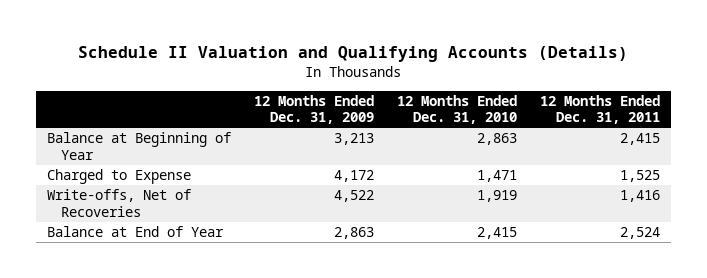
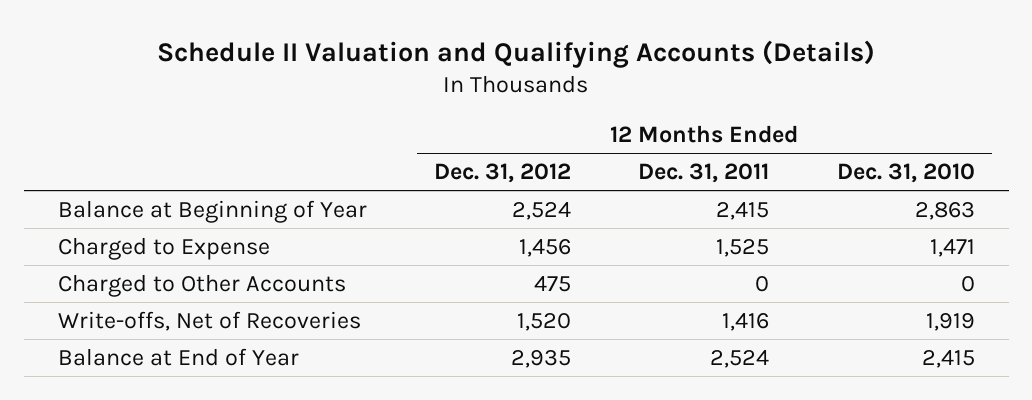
- | 12 Months Ended Dec. 31, 2009 | 12 Months Ended Dec. 31, 2010 | 12 Months Ended Dec. 31, 2011
+ | 12 Months Ended Dec. 31, 2012 | 12 Months Ended Dec. 31, 2011 | 12 Months Ended Dec. 31, 2010
+ Charged to Other Accounts | 475 | 0 | 0

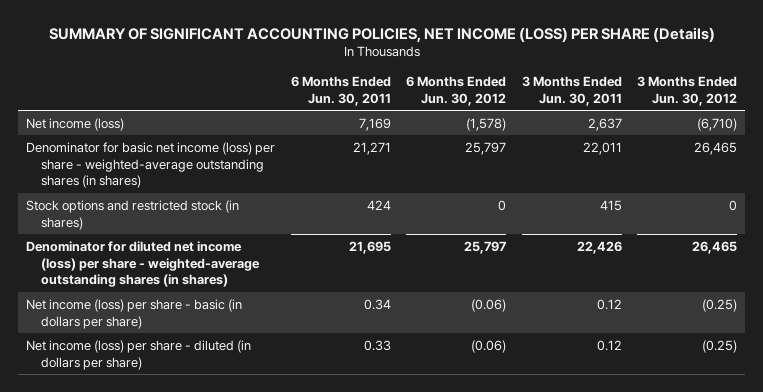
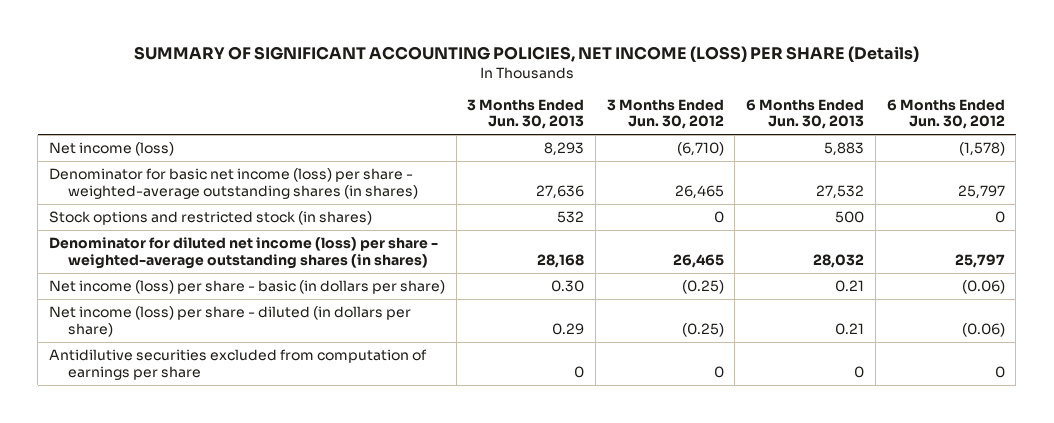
- | 6 Months Ended Jun. 30, 2011 | 6 Months Ended Jun. 30, 2012 | 3 Months Ended Jun. 30, 2011 | 3 Months Ended Jun. 30, 2012
+ | 3 Months Ended Jun. 30, 2013 | 3 Months Ended Jun. 30, 2012 | 6 Months Ended Jun. 30, 2013 | 6 Months Ended Jun. 30, 2012
+ Antidilutive securities excluded from computation of earnings per share | 0 | 0 | 0 | 0

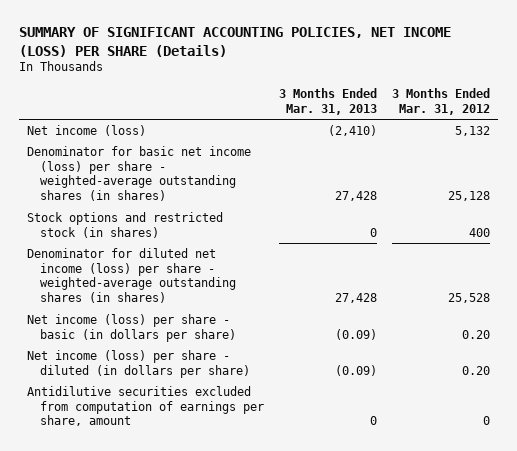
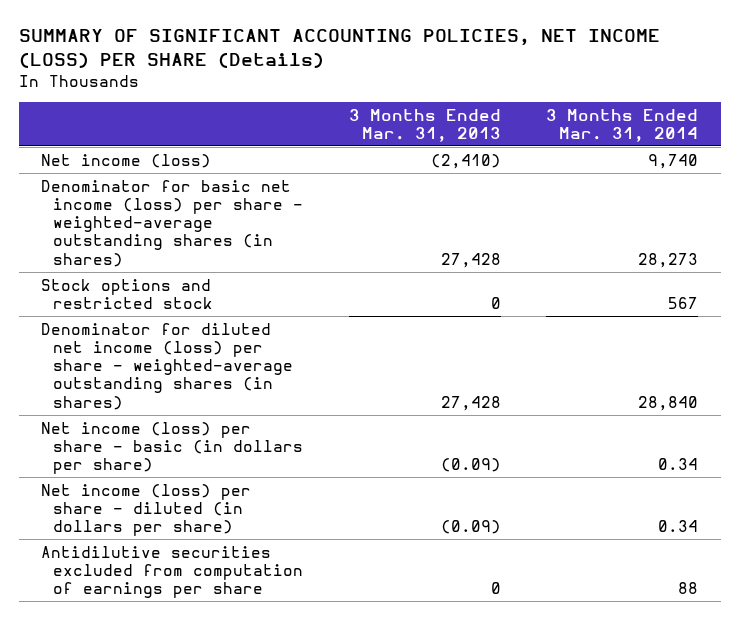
- | 3 Months Ended Mar. 31, 2013 | 3 Months Ended Mar. 31, 2012
+ | 3 Months Ended Mar. 31, 2013 | 3 Months Ended Mar. 31, 2014
- Stock options and restricted stock (in shares) | 0 | 400
+ Stock options and restricted stock | 0 | 567
- Antidilutive securities excluded from computation of earnings per share, amount | 0 | 0
+ Antidilutive securities excluded from computation of earnings per share | 0 | 88

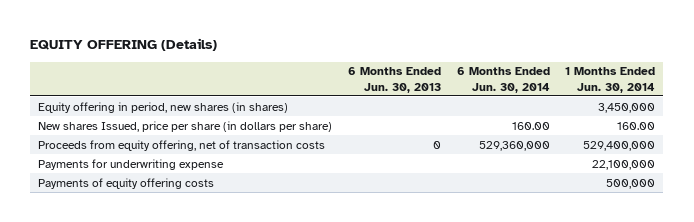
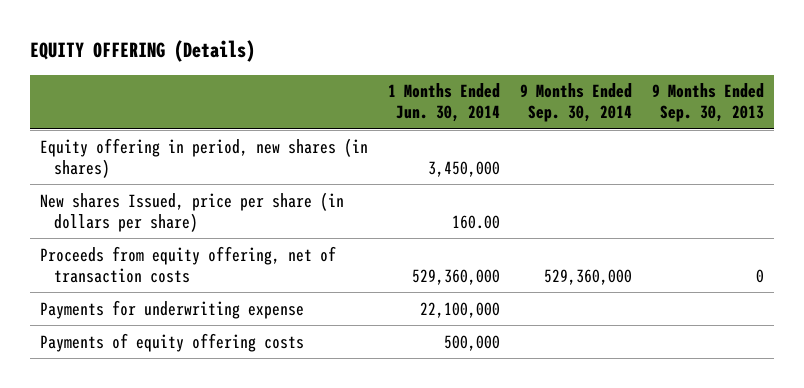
- | 6 Months Ended Jun. 30, 2013 | 6 Months Ended Jun. 30, 2014 | 1 Months Ended Jun. 30, 2014
+ | 1 Months Ended Jun. 30, 2014 | 9 Months Ended Sep. 30, 2014 | 9 Months Ended Sep. 30, 2013
- Proceeds from equity offering, net of transaction costs | 0 | 529,360,000 | 529,400,000
+ Proceeds from equity offering, net of transaction costs | 529,360,000 | 529,360,000 | 0

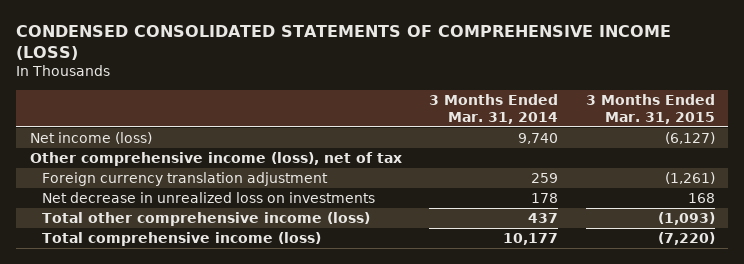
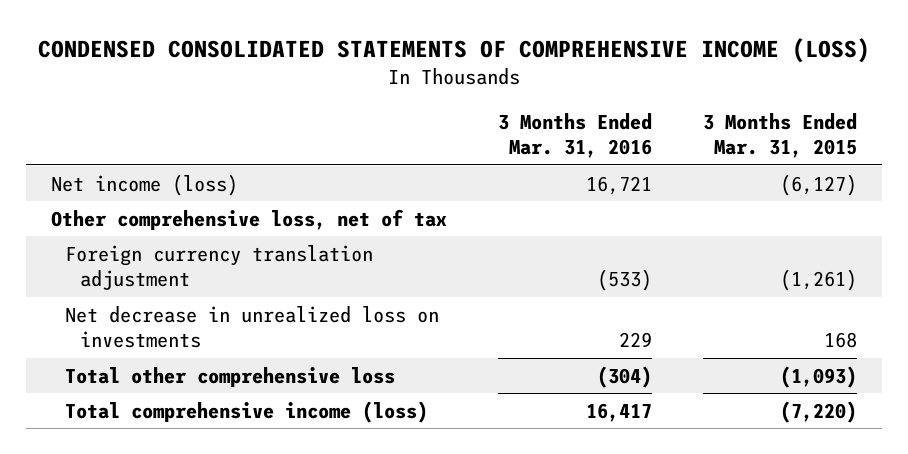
- | 3 Months Ended Mar. 31, 2014 | 3 Months Ended Mar. 31, 2015
+ | 3 Months Ended Mar. 31, 2016 | 3 Months Ended Mar. 31, 2015
- Other comprehensive income (loss), net of tax
+ Other comprehensive loss, net of tax
- Total other comprehensive income (loss) | 437 | (1,093)
+ Total other comprehensive loss | (304) | (1,093)

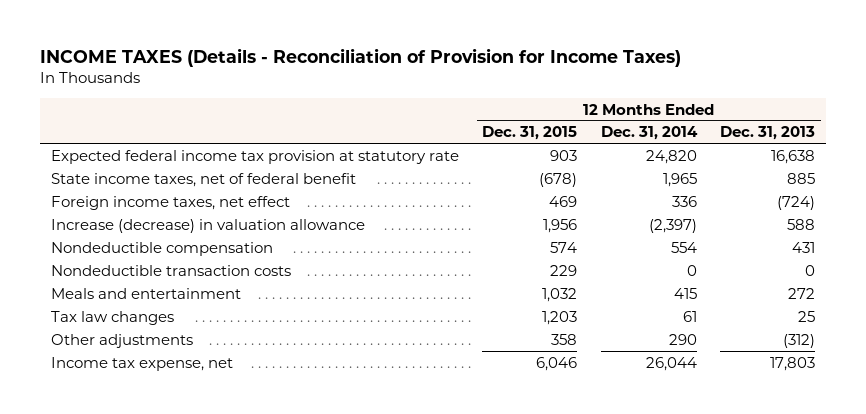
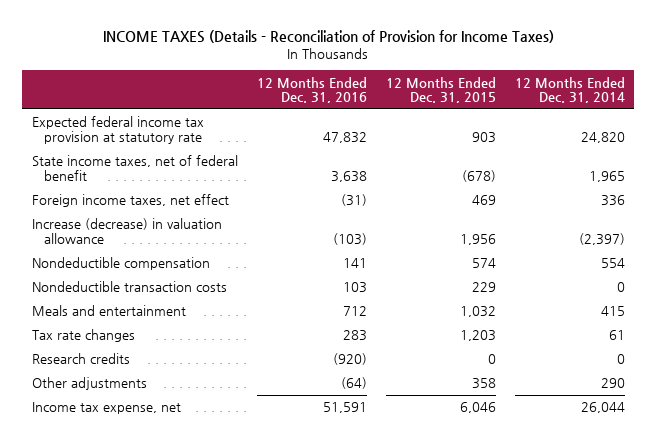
- | 12 Months Ended Dec. 31, 2015 | 12 Months Ended Dec. 31, 2014 | 12 Months Ended Dec. 31, 2013
+ | 12 Months Ended Dec. 31, 2016 | 12 Months Ended Dec. 31, 2015 | 12 Months Ended Dec. 31, 2014
- Tax law changes | 1,203 | 61 | 25
+ Tax rate changes | 283 | 1,203 | 61
+ Research credits | (920) | 0 | 0

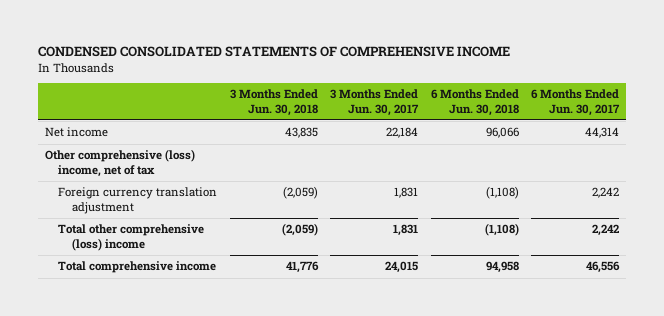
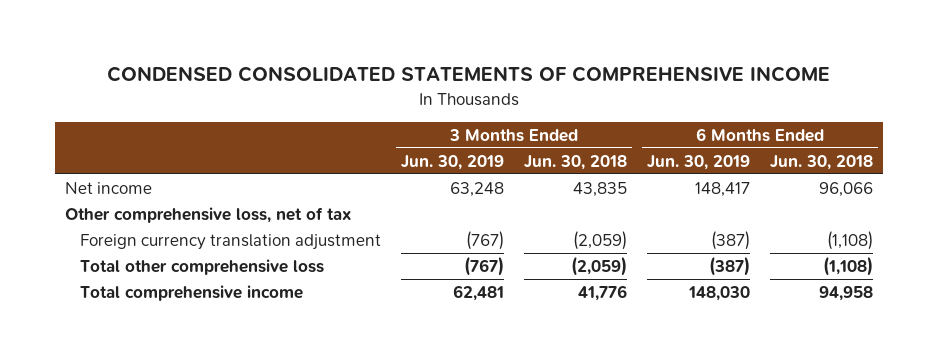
- | 3 Months Ended Jun. 30, 2018 | 3 Months Ended Jun. 30, 2017 | 6 Months Ended Jun. 30, 2018 | 6 Months Ended Jun. 30, 2017
+ | 3 Months Ended Jun. 30, 2019 | 3 Months Ended Jun. 30, 2018 | 6 Months Ended Jun. 30, 2019 | 6 Months Ended Jun. 30, 2018
- Other comprehensive (loss) income, net of tax
+ Other comprehensive loss, net of tax
- Total other comprehensive (loss) income | (2,059) | 1,831 | (1,108) | 2,242
+ Total other comprehensive loss | (767) | (2,059) | (387) | (1,108)

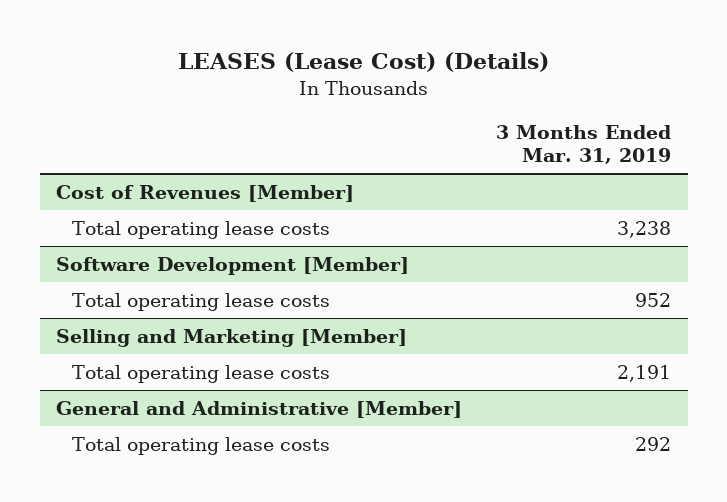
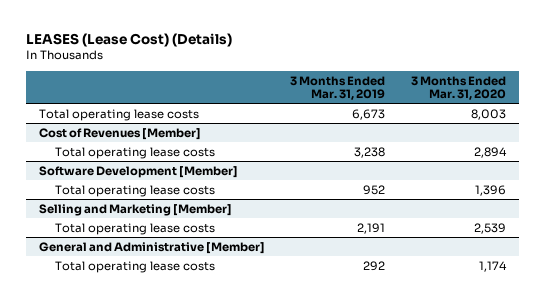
- | 3 Months Ended Mar. 31, 2019
+ | 3 Months Ended Mar. 31, 2019 | 3 Months Ended Mar. 31, 2020
+ Total operating lease costs | 6,673 | 8,003

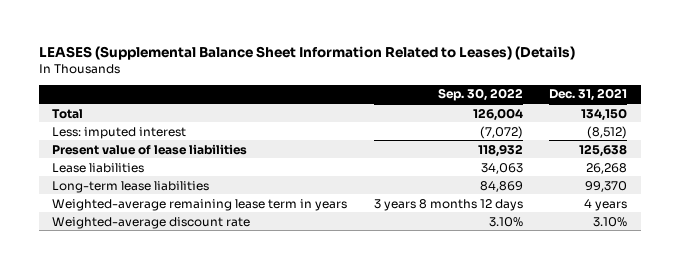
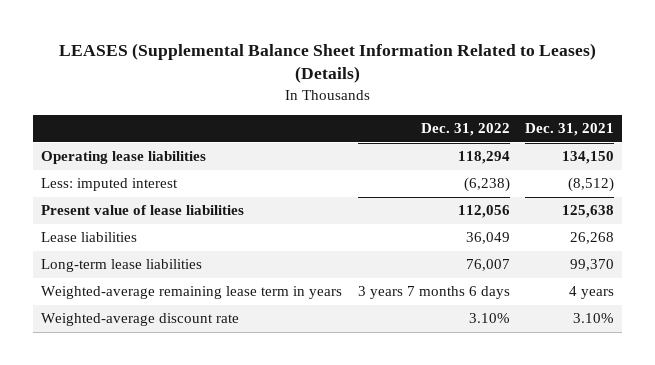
- | Sep. 30, 2022 | Dec. 31, 2021
+ | Dec. 31, 2022 | Dec. 31, 2021
- Total | 126,004 | 134,150
+ Operating lease liabilities | 118,294 | 134,150

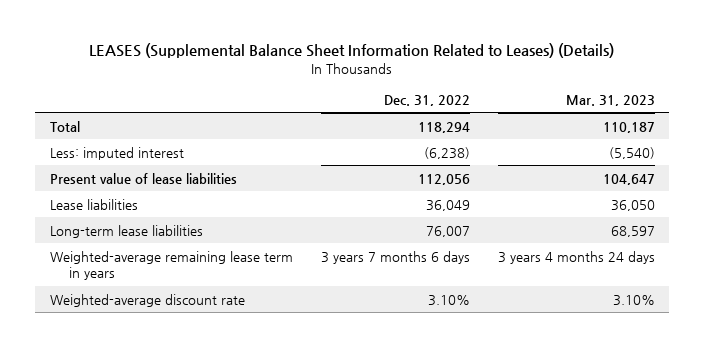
- | Dec. 31, 2022 | Dec. 31, 2021
+ | Dec. 31, 2022 | Mar. 31, 2023
- Operating lease liabilities | 118,294 | 134,150
+ Total | 118,294 | 110,187

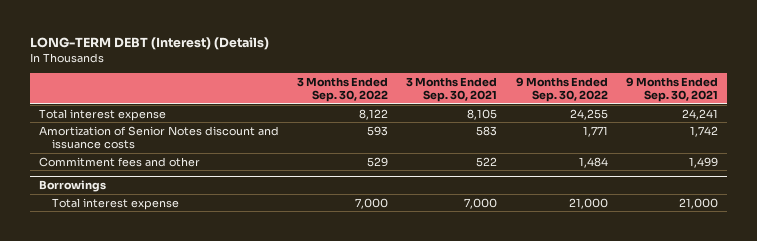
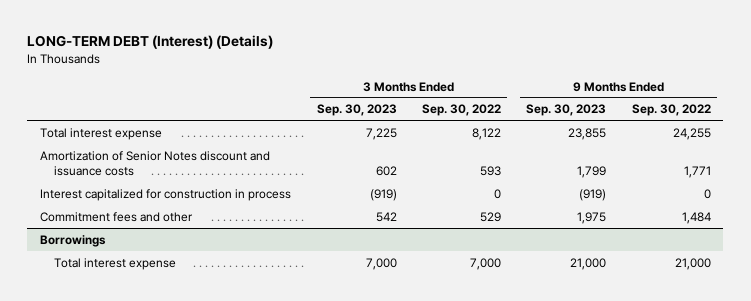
- | 3 Months Ended Sep. 30, 2022 | 3 Months Ended Sep. 30, 2021 | 9 Months Ended Sep. 30, 2022 | 9 Months Ended Sep. 30, 2021
+ | 3 Months Ended Sep. 30, 2023 | 3 Months Ended Sep. 30, 2022 | 9 Months Ended Sep. 30, 2023 | 9 Months Ended Sep. 30, 2022
+ Interest capitalized for construction in process | (919) | 0 | (919) | 0

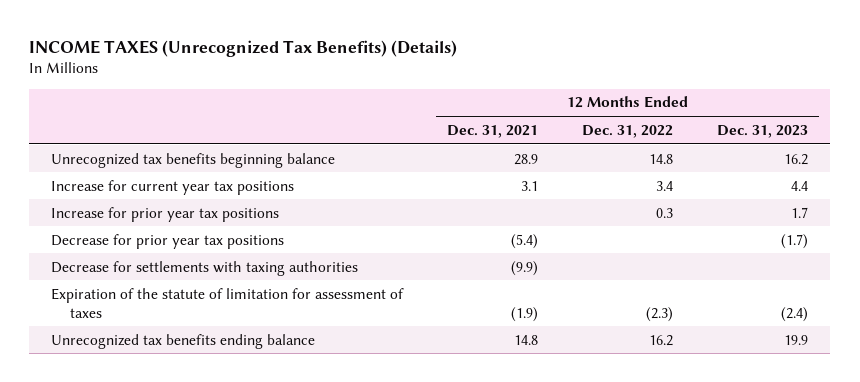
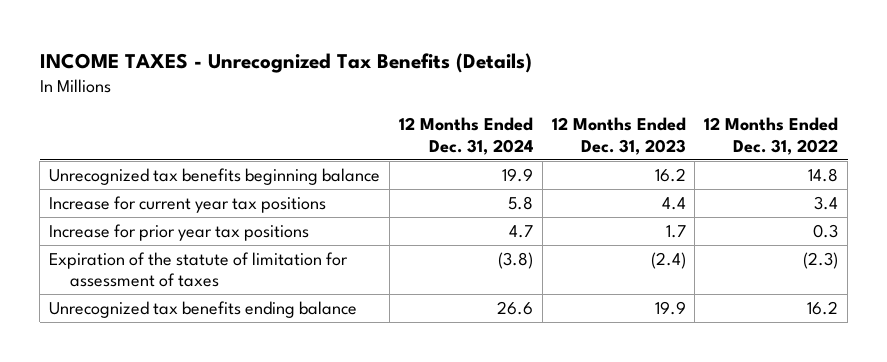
- INCOME TAXES (Unrecognized Tax Benefits) (Details)
+ INCOME TAXES - Unrecognized Tax Benefits (Details)
- | 12 Months Ended Dec. 31, 2021 | 12 Months Ended Dec. 31, 2022 | 12 Months Ended Dec. 31, 2023
+ | 12 Months Ended Dec. 31, 2024 | 12 Months Ended Dec. 31, 2023 | 12 Months Ended Dec. 31, 2022
- Decrease for prior year tax positions | (5.4) | | (1.7)
- Decrease for settlements with taxing authorities | (9.9) | |

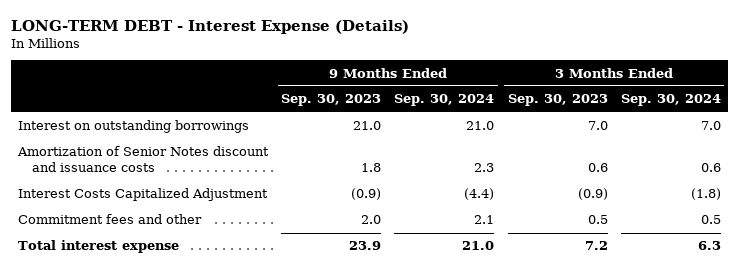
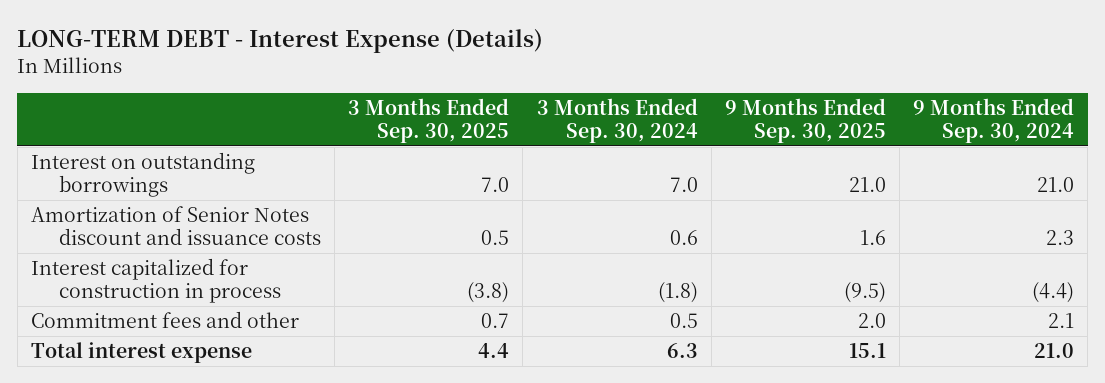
- | 9 Months Ended Sep. 30, 2023 | 9 Months Ended Sep. 30, 2024 | 3 Months Ended Sep. 30, 2023 | 3 Months Ended Sep. 30, 2024
+ | 3 Months Ended Sep. 30, 2025 | 3 Months Ended Sep. 30, 2024 | 9 Months Ended Sep. 30, 2025 | 9 Months Ended Sep. 30, 2024
- Interest Costs Capitalized Adjustment | (0.9) | (4.4) | (0.9) | (1.8)
+ Interest capitalized for construction in process | (3.8) | (1.8) | (9.5) | (4.4)

